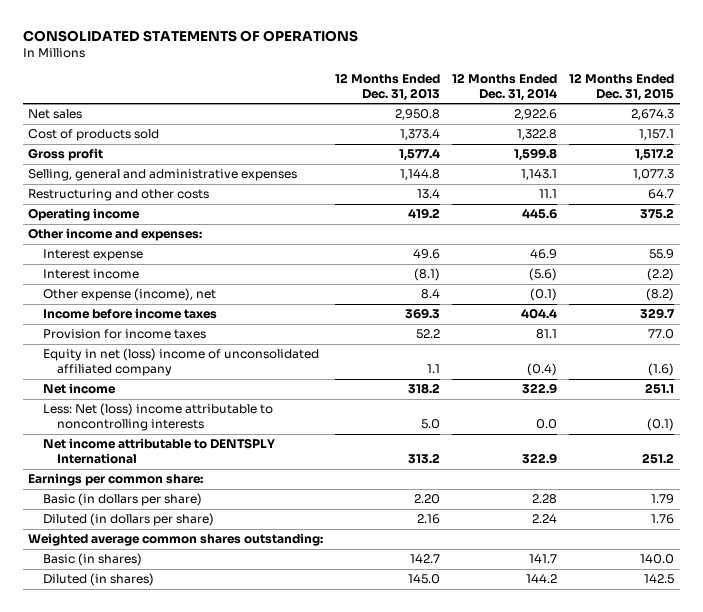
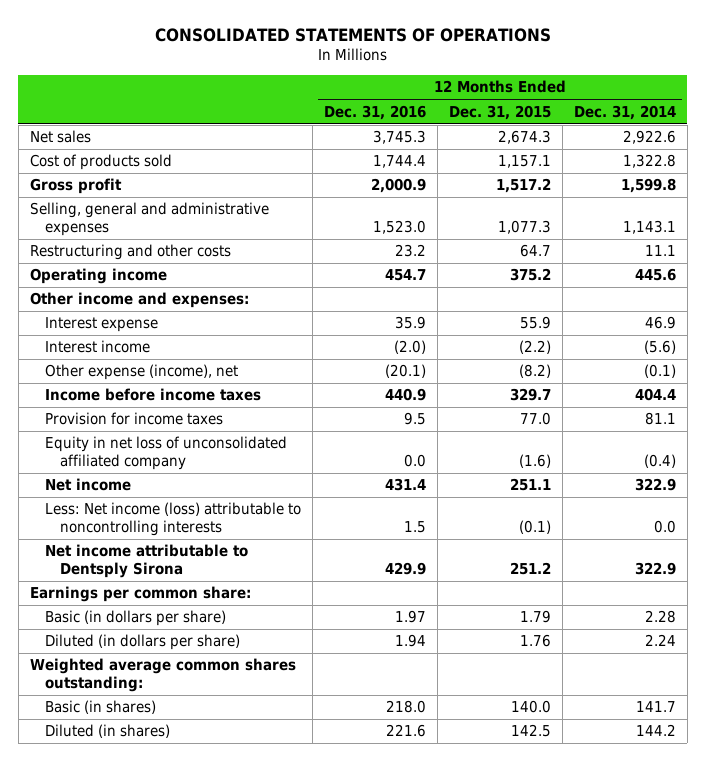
- | 12 Months Ended Dec. 31, 2013 | 12 Months Ended Dec. 31, 2014 | 12 Months Ended Dec. 31, 2015
+ | 12 Months Ended Dec. 31, 2016 | 12 Months Ended Dec. 31, 2015 | 12 Months Ended Dec. 31, 2014
- Equity in net (loss) income of unconsolidated affiliated company | 1.1 | (0.4) | (1.6)
+ Equity in net loss of unconsolidated affiliated company | 0.0 | (1.6) | (0.4)
- Less: Net (loss) income attributable to noncontrolling interests | 5.0 | 0.0 | (0.1)
- Net income attributable to DENTSPLY International | 313.2 | 322.9 | 251.2
+ Less: Net income (loss) attributable to noncontrolling interests | 1.5 | (0.1) | 0.0
+ Net income attributable to Dentsply Sirona | 429.9 | 251.2 | 322.9

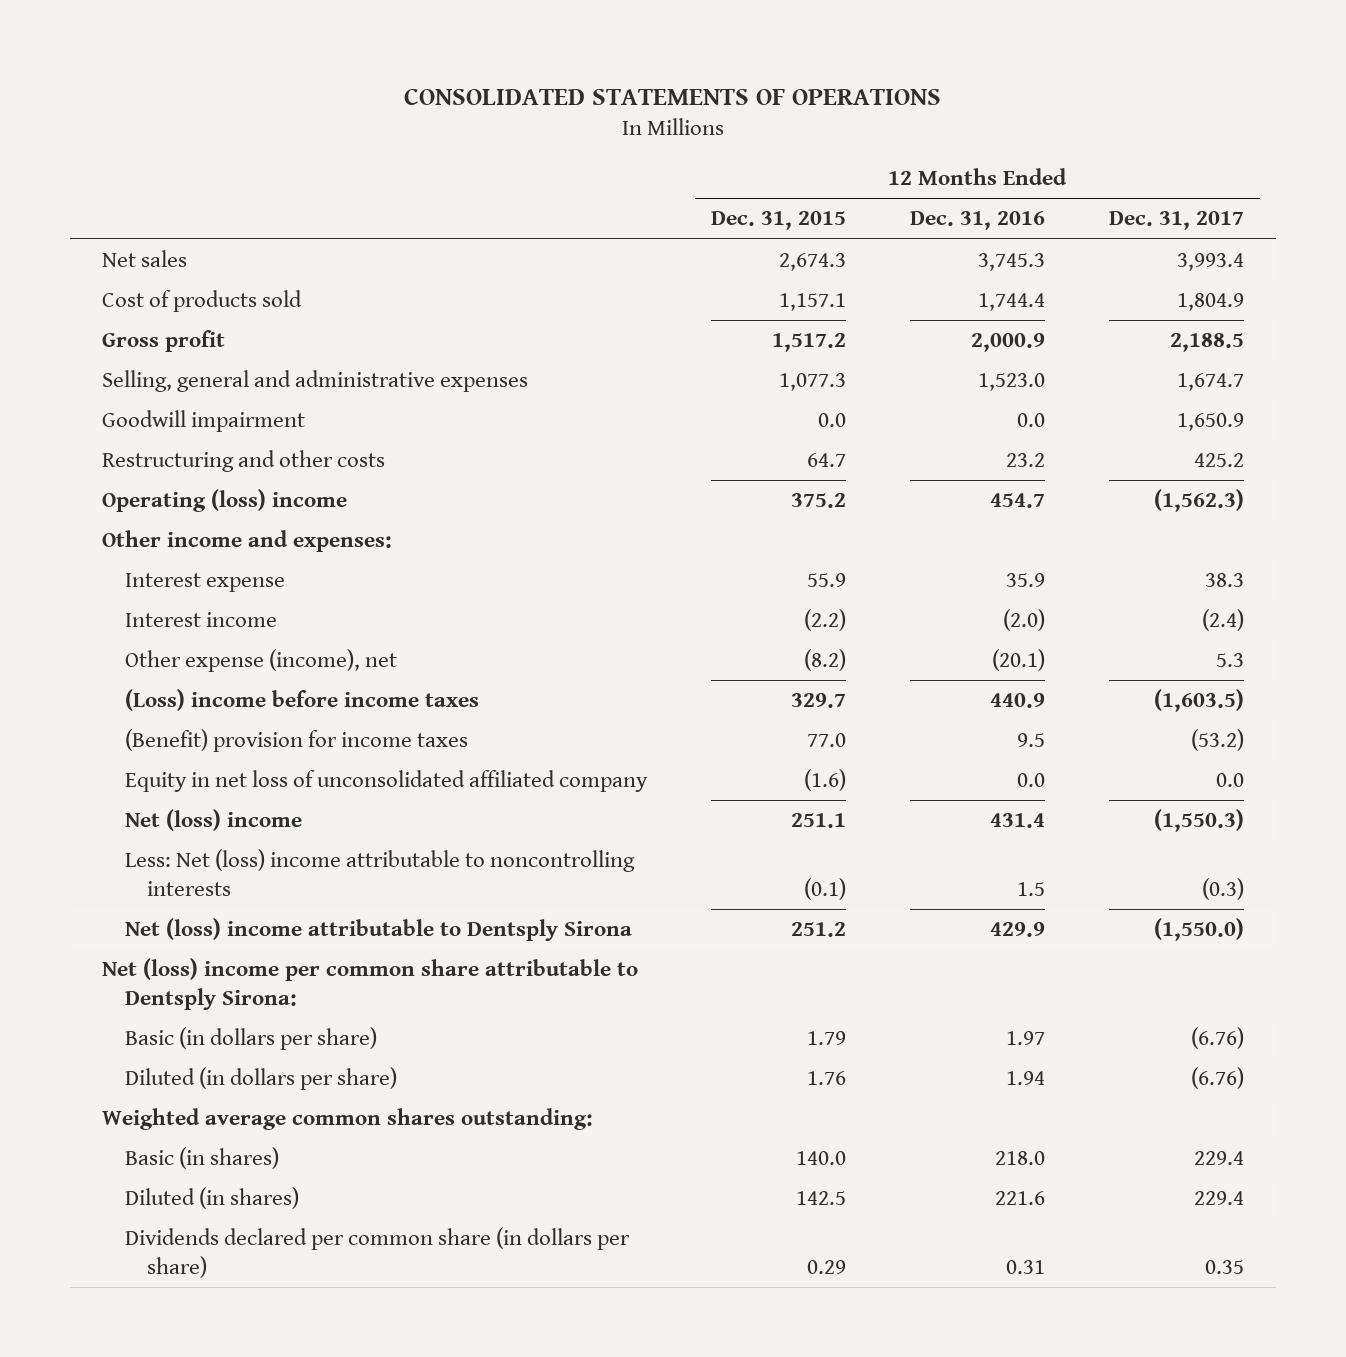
- | 12 Months Ended Dec. 31, 2016 | 12 Months Ended Dec. 31, 2015 | 12 Months Ended Dec. 31, 2014
+ | 12 Months Ended Dec. 31, 2015 | 12 Months Ended Dec. 31, 2016 | 12 Months Ended Dec. 31, 2017
+ Goodwill impairment | 0.0 | 0.0 | 1,650.9
- Operating income | 454.7 | 375.2 | 445.6
+ Operating (loss) income | 375.2 | 454.7 | (1,562.3)
- Income before income taxes | 440.9 | 329.7 | 404.4
- Provision for income taxes | 9.5 | 77.0 | 81.1
+ (Loss) income before income taxes | 329.7 | 440.9 | (1,603.5)
+ (Benefit) provision for income taxes | 77.0 | 9.5 | (53.2)
- Net income | 431.4 | 251.1 | 322.9
- Less: Net income (loss) attributable to noncontrolling interests | 1.5 | (0.1) | 0.0
- Net income attributable to Dentsply Sirona | 429.9 | 251.2 | 322.9
- Earnings per common share:
+ Net (loss) income | 251.1 | 431.4 | (1,550.3)
+ Less: Net (loss) income attributable to noncontrolling interests | (0.1) | 1.5 | (0.3)
+ Net (loss) income attributable to Dentsply Sirona | 251.2 | 429.9 | (1,550.0)
+ Net (loss) income per common share attributable to Dentsply Sirona:
+ Dividends declared per common share (in dollars per share) | 0.29 | 0.31 | 0.35

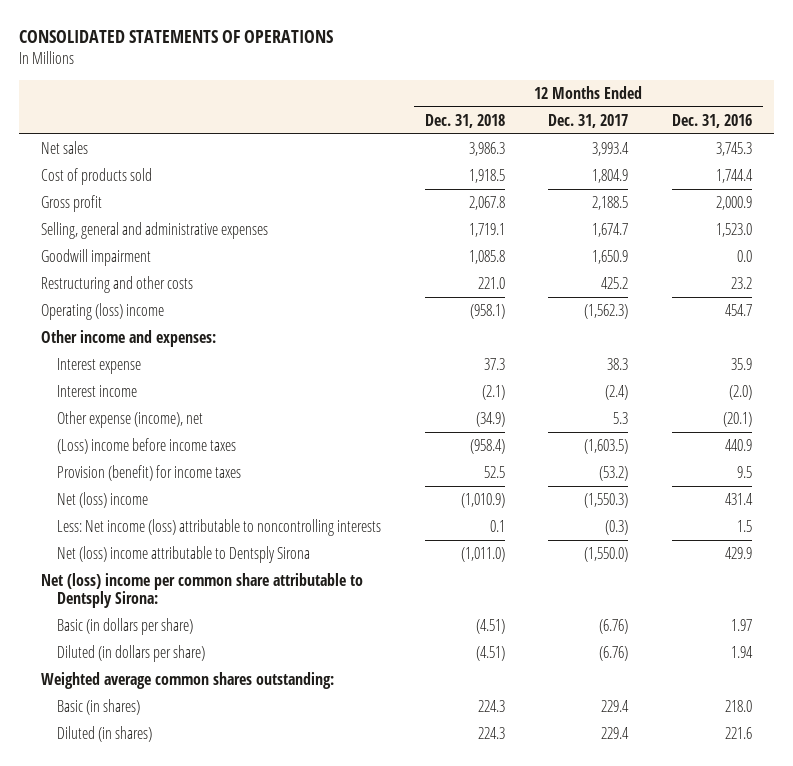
- | 12 Months Ended Dec. 31, 2015 | 12 Months Ended Dec. 31, 2016 | 12 Months Ended Dec. 31, 2017
+ | 12 Months Ended Dec. 31, 2018 | 12 Months Ended Dec. 31, 2017 | 12 Months Ended Dec. 31, 2016
- (Benefit) provision for income taxes | 77.0 | 9.5 | (53.2)
- Equity in net loss of unconsolidated affiliated company | (1.6) | 0.0 | 0.0
+ Provision (benefit) for income taxes | 52.5 | (53.2) | 9.5
- Less: Net (loss) income attributable to noncontrolling interests | (0.1) | 1.5 | (0.3)
+ Less: Net income (loss) attributable to noncontrolling interests | 0.1 | (0.3) | 1.5
- Dividends declared per common share (in dollars per share) | 0.29 | 0.31 | 0.35

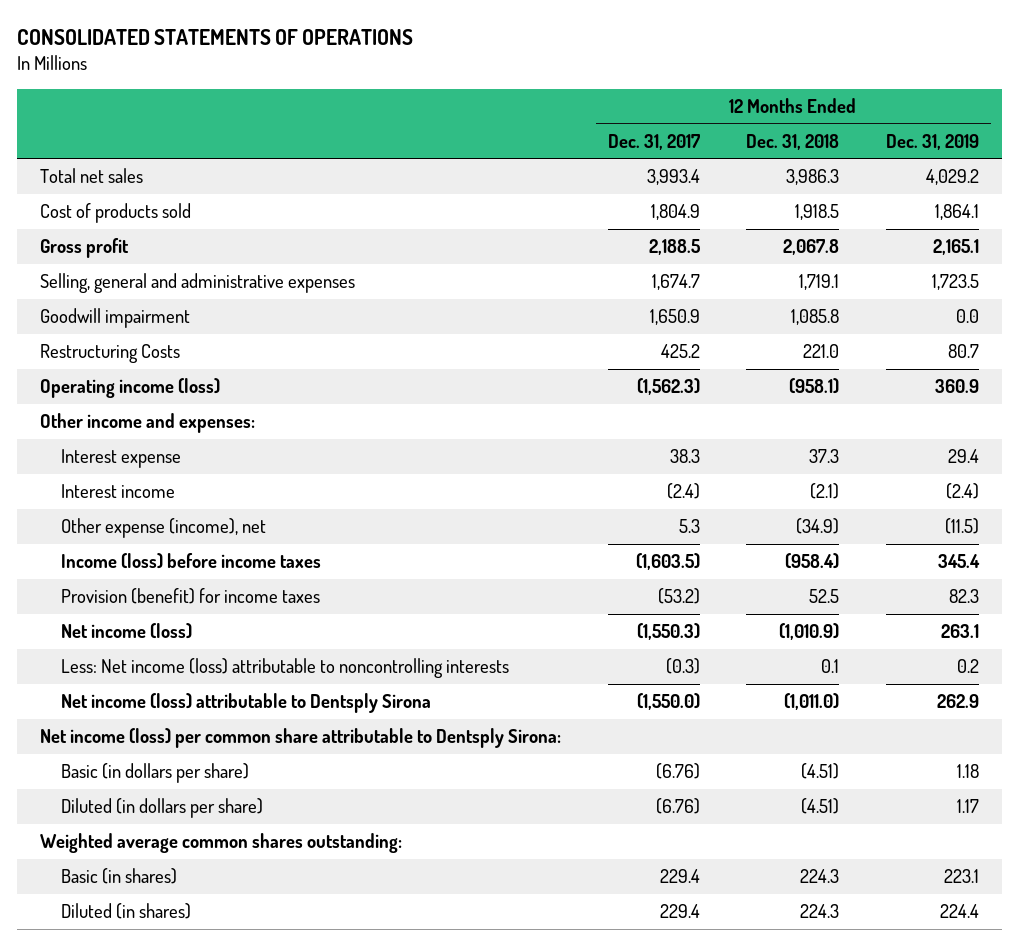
- | 12 Months Ended Dec. 31, 2018 | 12 Months Ended Dec. 31, 2017 | 12 Months Ended Dec. 31, 2016
+ | 12 Months Ended Dec. 31, 2017 | 12 Months Ended Dec. 31, 2018 | 12 Months Ended Dec. 31, 2019
- Net sales | 3,986.3 | 3,993.4 | 3,745.3
+ Total net sales | 3,993.4 | 3,986.3 | 4,029.2
- Restructuring and other costs | 221.0 | 425.2 | 23.2
- Operating (loss) income | (958.1) | (1,562.3) | 454.7
+ Restructuring Costs | 425.2 | 221.0 | 80.7
+ Operating income (loss) | (1,562.3) | (958.1) | 360.9
- (Loss) income before income taxes | (958.4) | (1,603.5) | 440.9
+ Income (loss) before income taxes | (1,603.5) | (958.4) | 345.4
- Net (loss) income | (1,010.9) | (1,550.3) | 431.4
+ Net income (loss) | (1,550.3) | (1,010.9) | 263.1
- Net (loss) income attributable to Dentsply Sirona | (1,011.0) | (1,550.0) | 429.9
- Net (loss) income per common share attributable to Dentsply Sirona:
+ Net income (loss) attributable to Dentsply Sirona | (1,550.0) | (1,011.0) | 262.9
+ Net income (loss) per common share attributable to Dentsply Sirona:

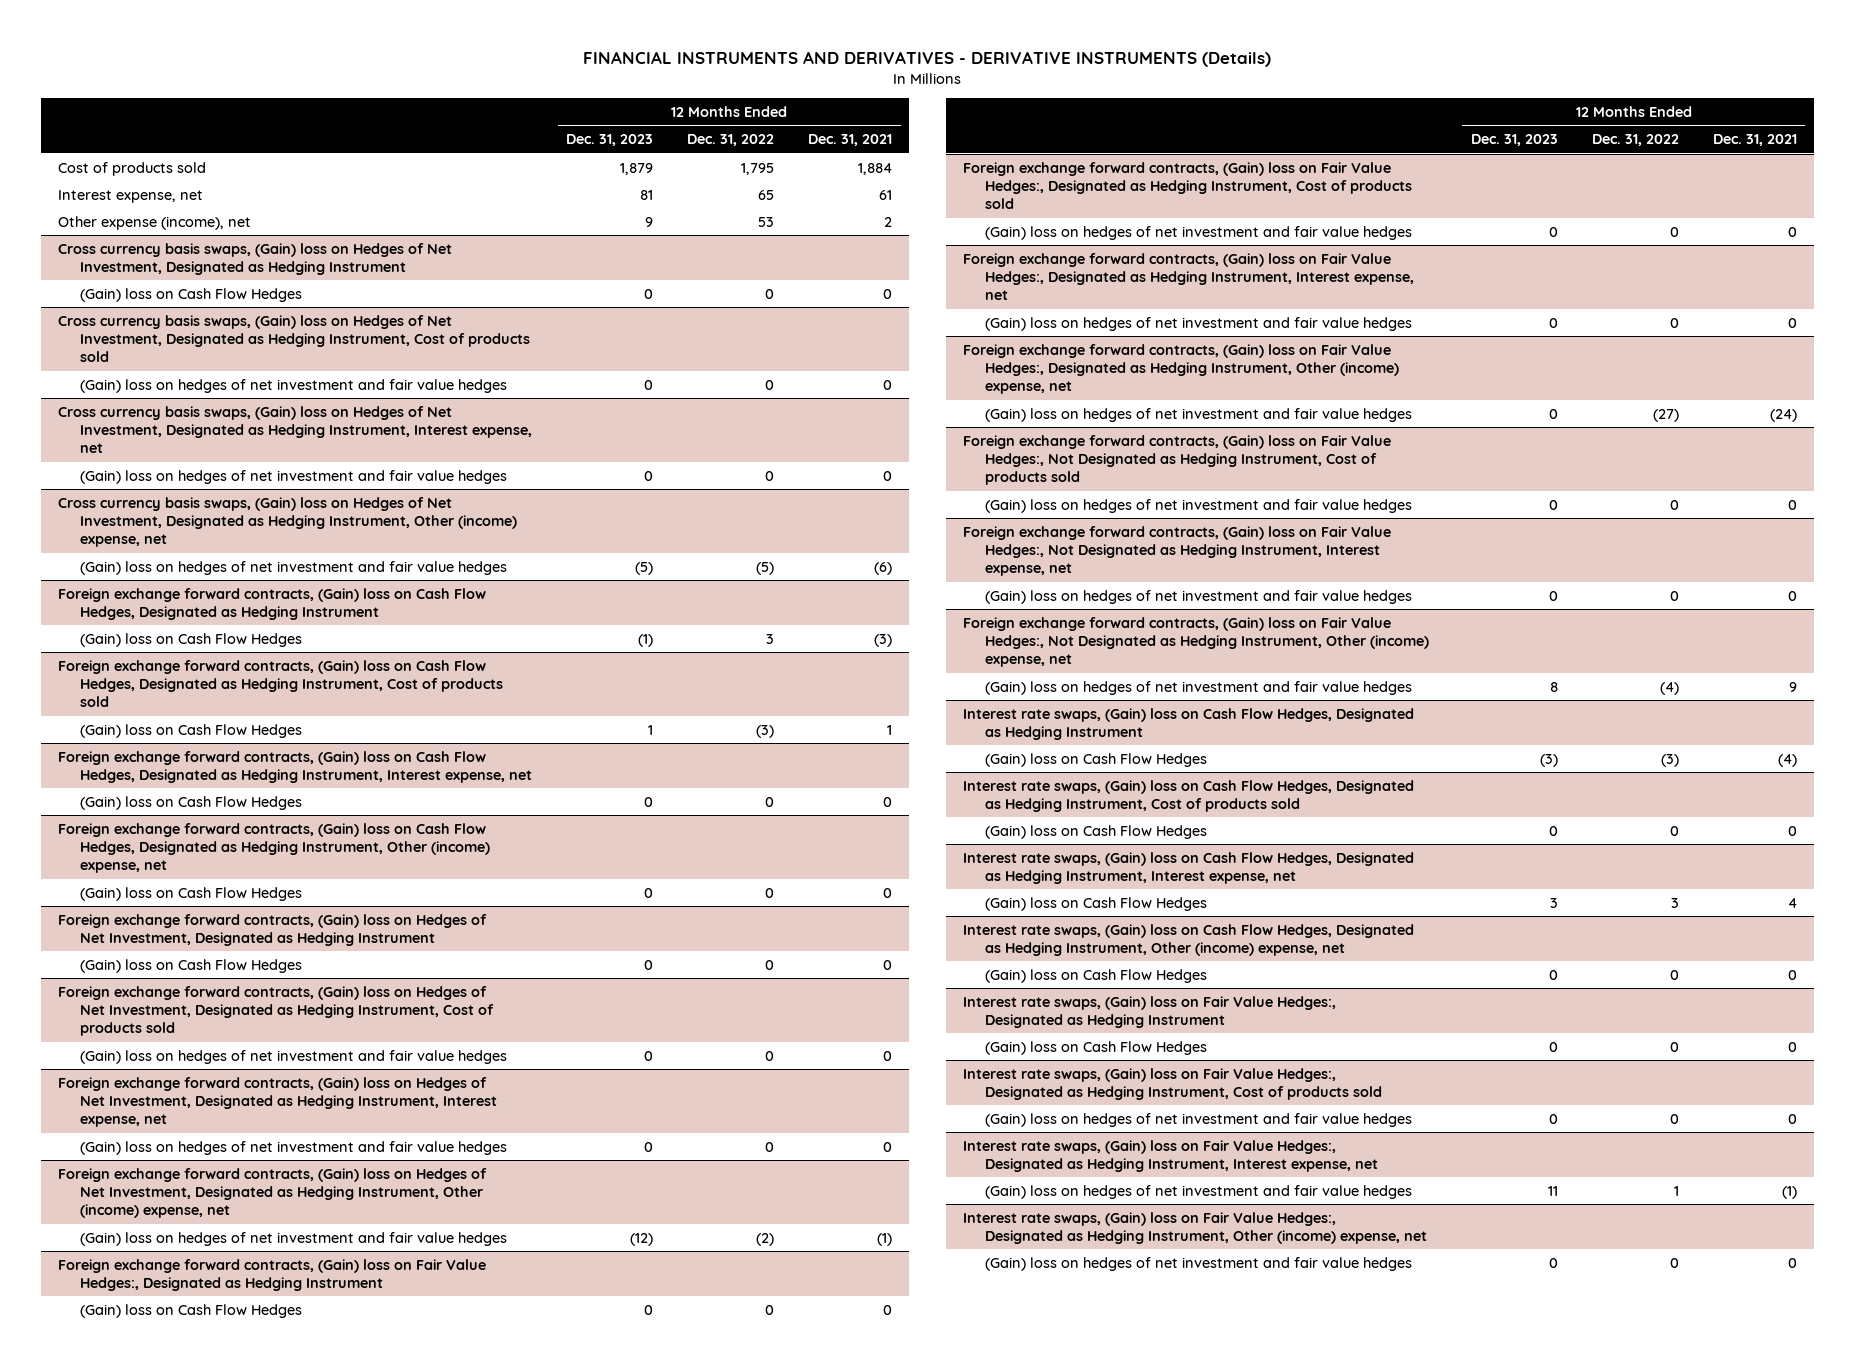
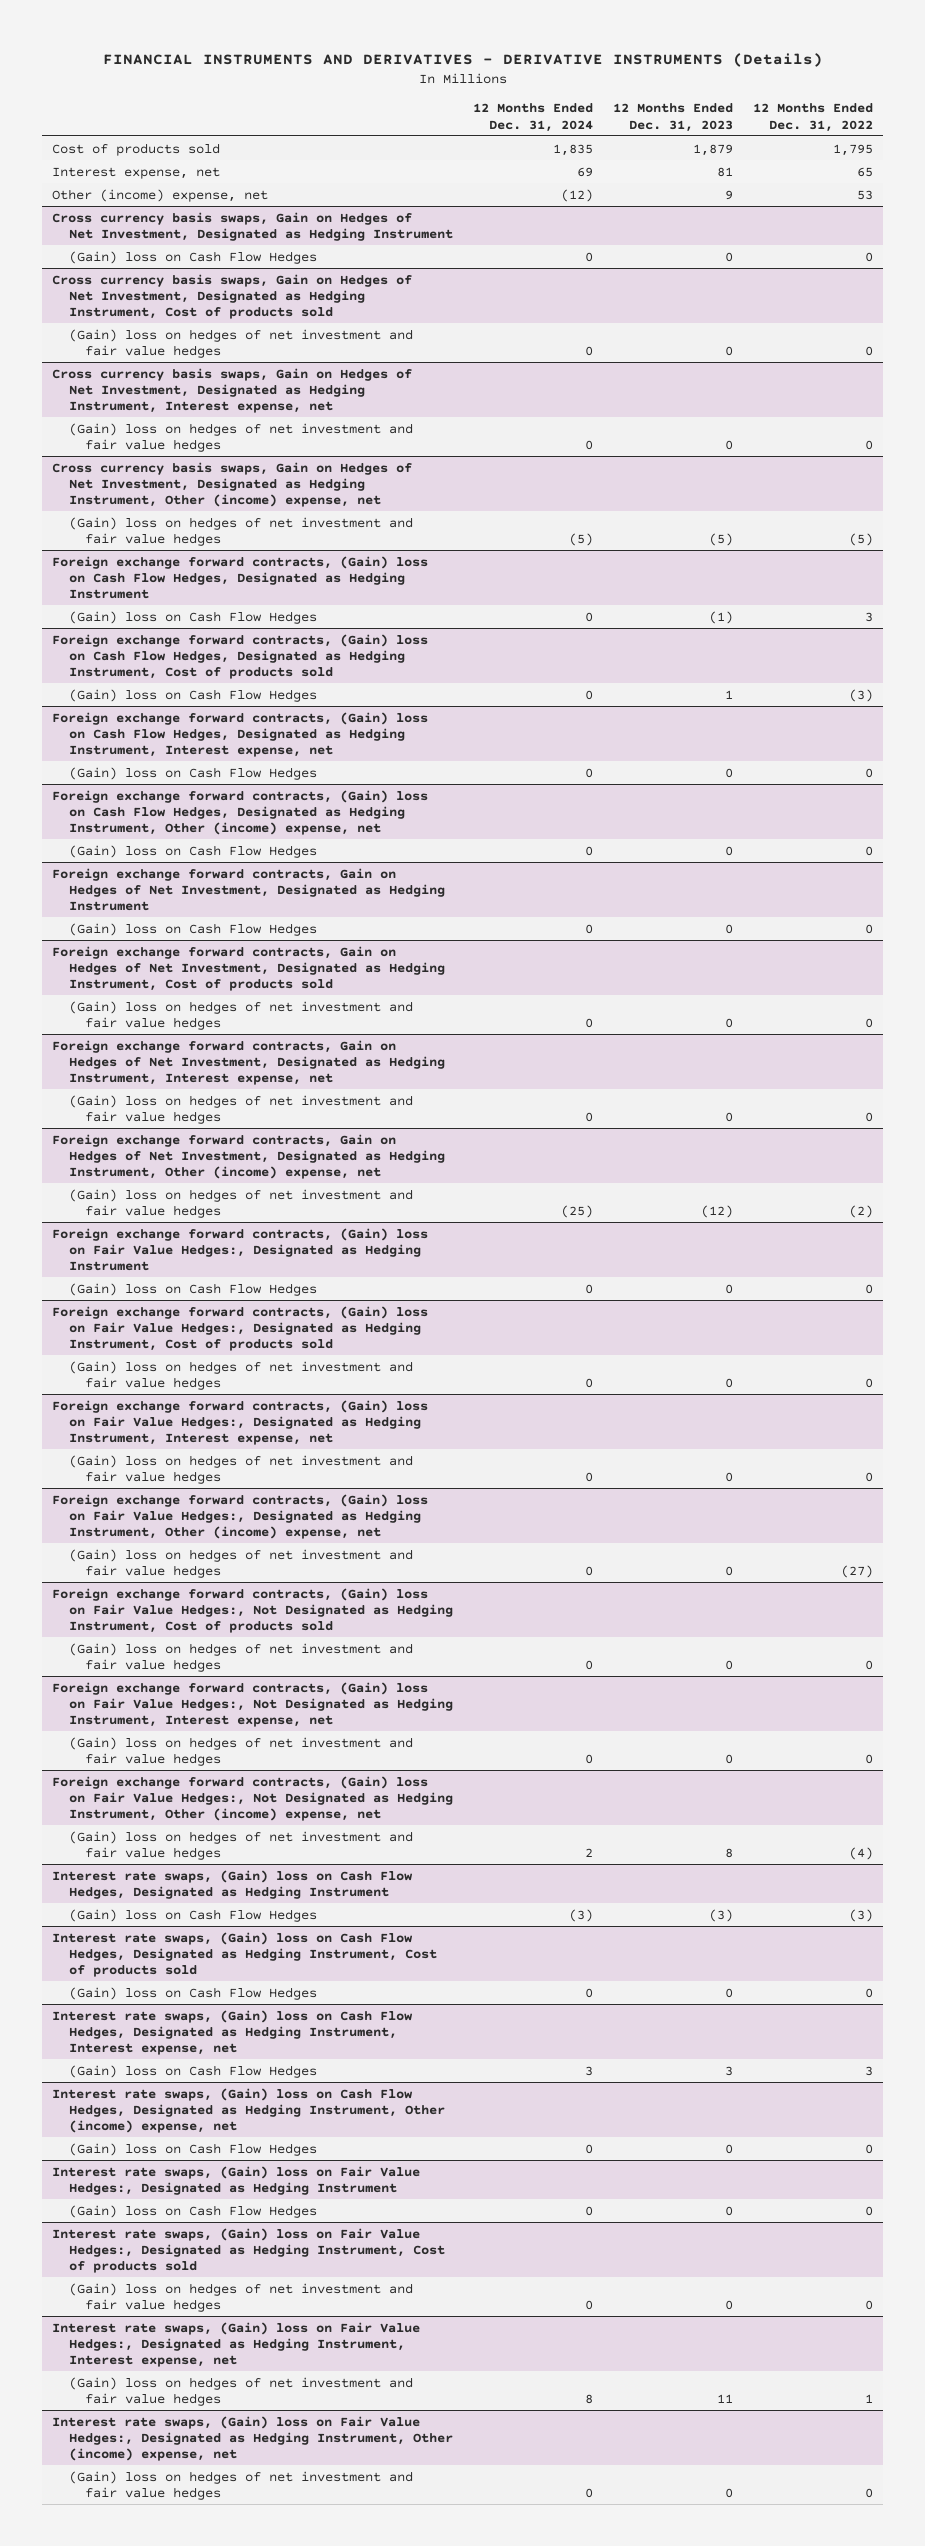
- | 12 Months Ended Dec. 31, 2023 | 12 Months Ended Dec. 31, 2022 | 12 Months Ended Dec. 31, 2021
+ | 12 Months Ended Dec. 31, 2024 | 12 Months Ended Dec. 31, 2023 | 12 Months Ended Dec. 31, 2022
- Other expense (income), net | 9 | 53 | 2
- Cross currency basis swaps, (Gain) loss on Hedges of Net Investment, Designated as Hedging Instrument
+ Other (income) expense, net | (12) | 9 | 53
+ Cross currency basis swaps, Gain on Hedges of Net Investment, Designated as Hedging Instrument
- Cross currency basis swaps, (Gain) loss on Hedges of Net Investment, Designated as Hedging Instrument, Cost of products sold
+ Cross currency basis swaps, Gain on Hedges of Net Investment, Designated as Hedging Instrument, Cost of products sold
- Cross currency basis swaps, (Gain) loss on Hedges of Net Investment, Designated as Hedging Instrument, Interest expense, net
+ Cross currency basis swaps, Gain on Hedges of Net Investment, Designated as Hedging Instrument, Interest expense, net
- Cross currency basis swaps, (Gain) loss on Hedges of Net Investment, Designated as Hedging Instrument, Other (income) expense, net
+ Cross currency basis swaps, Gain on Hedges of Net Investment, Designated as Hedging Instrument, Other (income) expense, net
- Foreign exchange forward contracts, (Gain) loss on Hedges of Net Investment, Designated as Hedging Instrument
+ Foreign exchange forward contracts, Gain on Hedges of Net Investment, Designated as Hedging Instrument
- Foreign exchange forward contracts, (Gain) loss on Hedges of Net Investment, Designated as Hedging Instrument, Cost of products sold
+ Foreign exchange forward contracts, Gain on Hedges of Net Investment, Designated as Hedging Instrument, Cost of products sold
- Foreign exchange forward contracts, (Gain) loss on Hedges of Net Investment, Designated as Hedging Instrument, Interest expense, net
+ Foreign exchange forward contracts, Gain on Hedges of Net Investment, Designated as Hedging Instrument, Interest expense, net
- Foreign exchange forward contracts, (Gain) loss on Hedges of Net Investment, Designated as Hedging Instrument, Other (income) expense, net
+ Foreign exchange forward contracts, Gain on Hedges of Net Investment, Designated as Hedging Instrument, Other (income) expense, net

